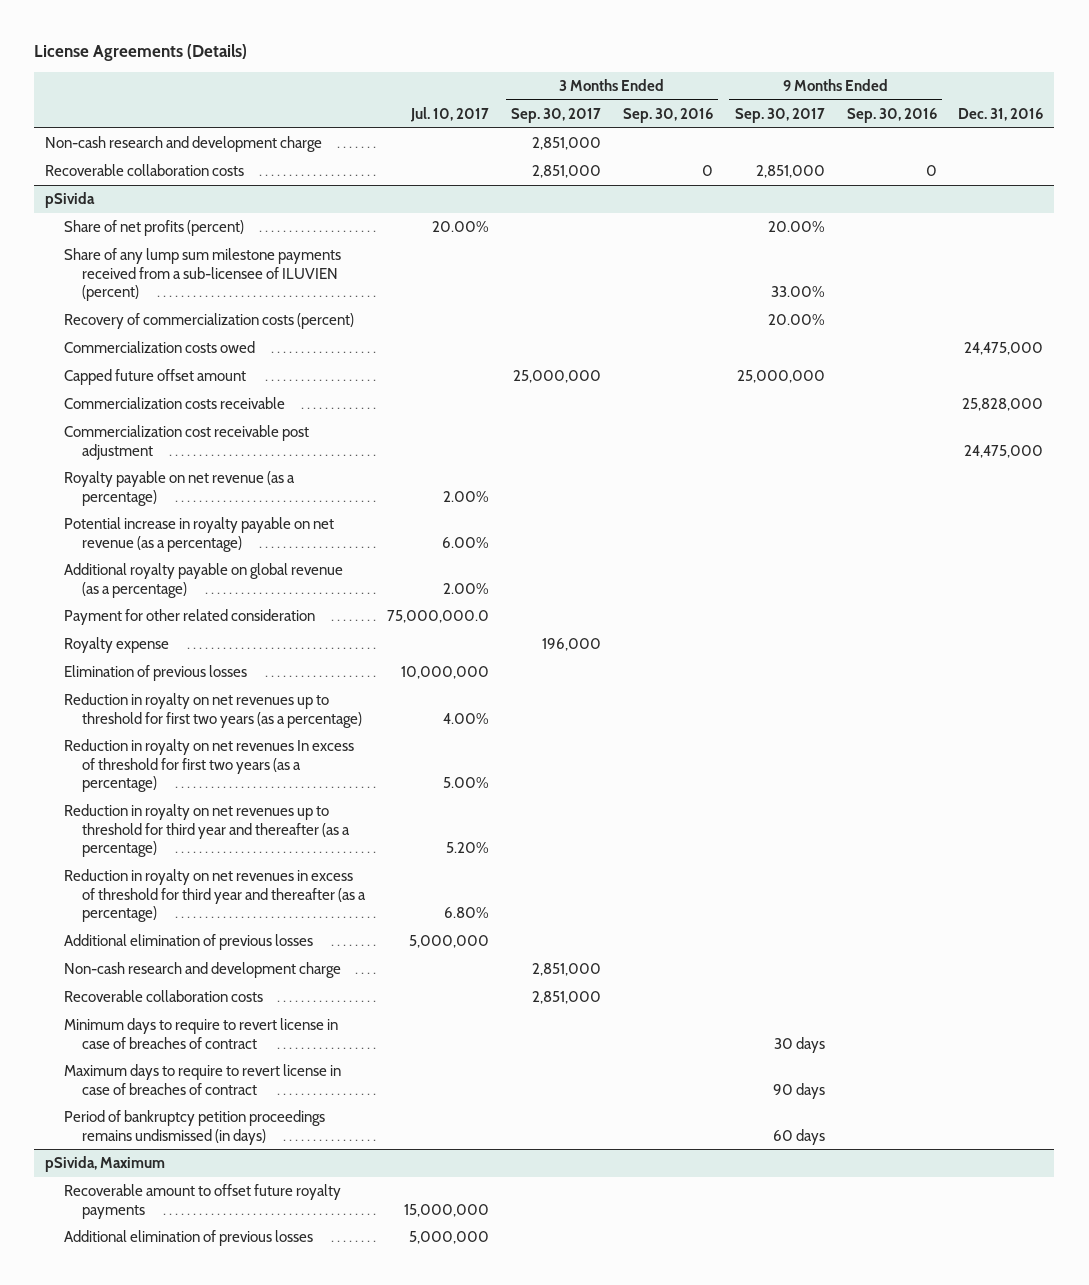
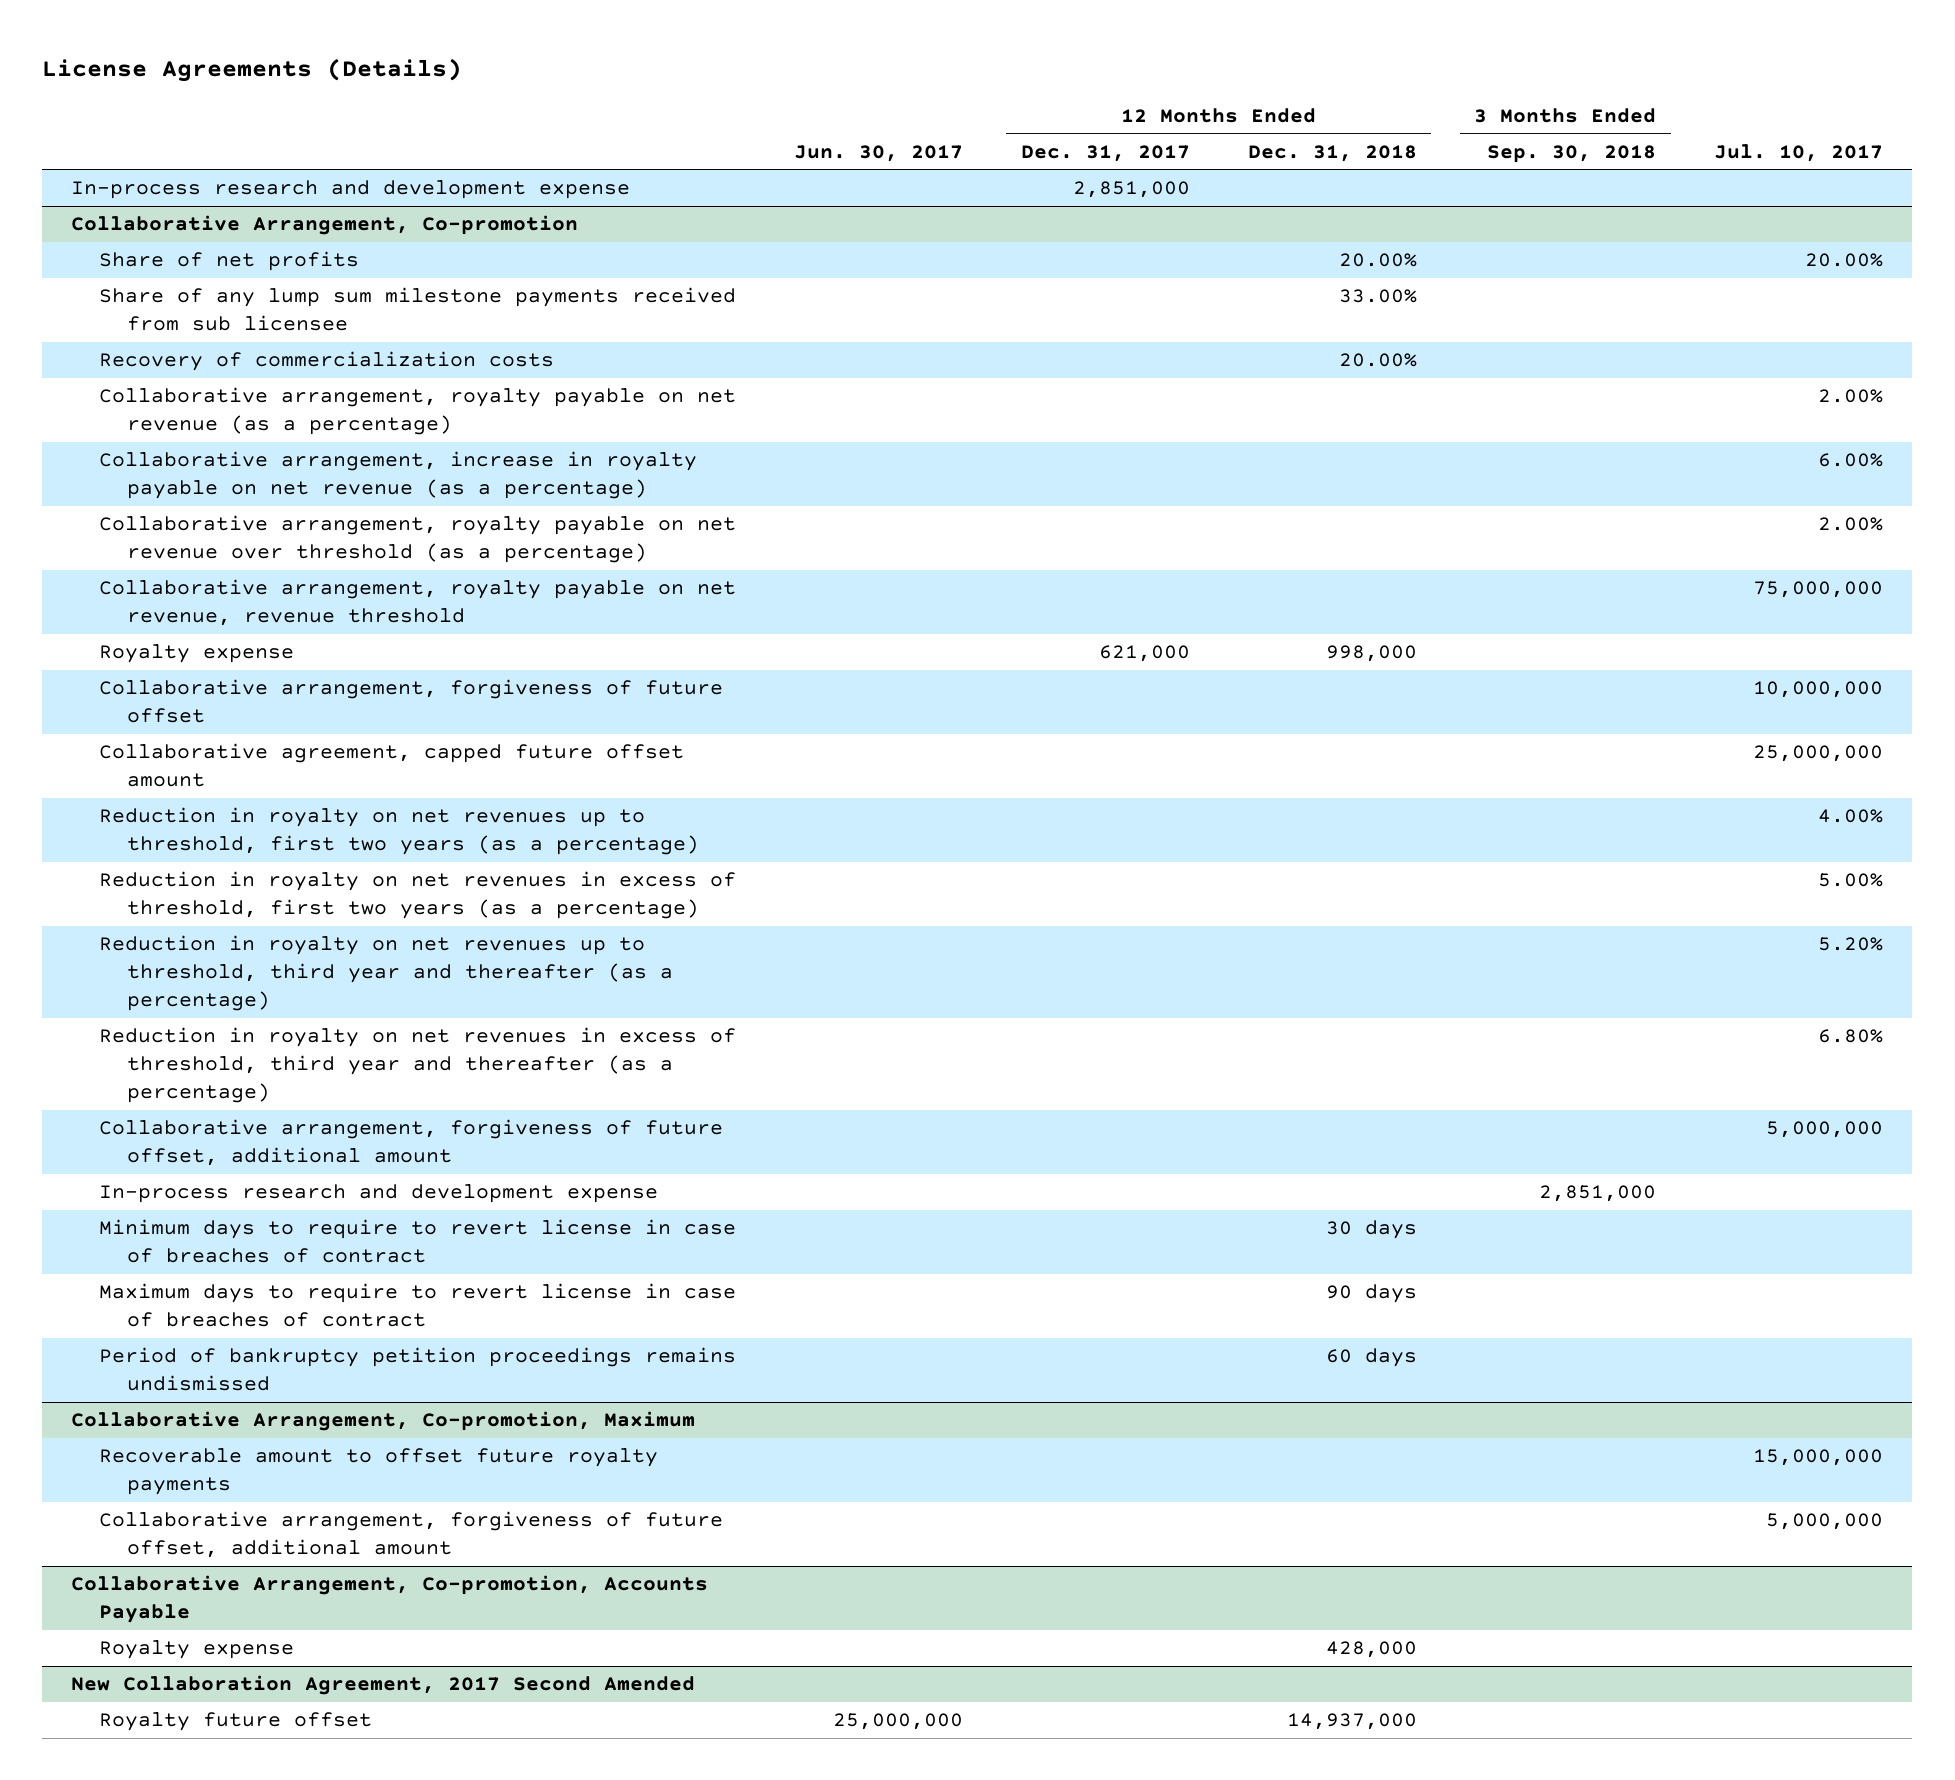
- | Jul. 10, 2017 | 3 Months Ended Sep. 30, 2017 | 3 Months Ended Sep. 30, 2016 | 9 Months Ended Sep. 30, 2017 | 9 Months Ended Sep. 30, 2016 | Dec. 31, 2016
+ | Jun. 30, 2017 | 12 Months Ended Dec. 31, 2017 | 12 Months Ended Dec. 31, 2018 | 3 Months Ended Sep. 30, 2018 | Jul. 10, 2017
- Non-cash research and development charge | | 2,851,000 | | | |
- Recoverable collaboration costs | | 2,851,000 | 0 | 2,851,000 | 0 |
- pSivida
- Share of net profits (percent) | 20.00% | | | 20.00% | |
- Share of any lump sum milestone payments received from a sub-licensee of ILUVIEN (percent) | | | | 33.00% | |
- Recovery of commercialization costs (percent) | | | | 20.00% | |
- Commercialization costs owed | | | | | | 24,475,000
- Capped future offset amount | | 25,000,000 | | 25,000,000 | |
- Commercialization costs receivable | | | | | | 25,828,000
- Commercialization cost receivable post adjustment | | | | | | 24,475,000
- Royalty payable on net revenue (as a percentage) | 2.00% | | | | |
- Potential increase in royalty payable on net revenue (as a percentage) | 6.00% | | | | |
- Additional royalty payable on global revenue (as a percentage) | 2.00% | | | | |
- Payment for other related consideration | 75,000,000.0 | | | | |
+ In-process research and development expense | | 2,851,000 | | |
+ Collaborative Arrangement, Co-promotion
+ Share of net profits | | | 20.00% | | 20.00%
+ Share of any lump sum milestone payments received from sub licensee | | | 33.00% | |
+ Recovery of commercialization costs | | | 20.00% | |
+ Collaborative arrangement, royalty payable on net revenue (as a percentage) | | | | | 2.00%
+ Collaborative arrangement, increase in royalty payable on net revenue (as a percentage) | | | | | 6.00%
+ Collaborative arrangement, royalty payable on net revenue over threshold (as a percentage) | | | | | 2.00%
+ Collaborative arrangement, royalty payable on net revenue, revenue threshold | | | | | 75,000,000
- Elimination of previous losses | 10,000,000 | | | | |
- Reduction in royalty on net revenues up to threshold for first two years (as a percentage) | 4.00% | | | | |
- Reduction in royalty on net revenues In excess of threshold for first two years (as a percentage) | 5.00% | | | | |
- Reduction in royalty on net revenues up to threshold for third year and thereafter (as a percentage) | 5.20% | | | | |
- Reduction in royalty on net revenues in excess of threshold for third year and thereafter (as a percentage) | 6.80% | | | | |
- Additional elimination of previous losses | 5,000,000 | | | | |
- Non-cash research and development charge | | 2,851,000 | | | |
- Recoverable collaboration costs | | 2,851,000 | | | |
+ Collaborative arrangement, forgiveness of future offset | | | | | 10,000,000
+ Collaborative agreement, capped future offset amount | | | | | 25,000,000
+ Reduction in royalty on net revenues up to threshold, first two years (as a percentage) | | | | | 4.00%
+ Reduction in royalty on net revenues in excess of threshold, first two years (as a percentage) | | | | | 5.00%
+ Reduction in royalty on net revenues up to threshold, third year and thereafter (as a percentage) | | | | | 5.20%
+ Reduction in royalty on net revenues in excess of threshold, third year and thereafter (as a percentage) | | | | | 6.80%
+ Collaborative arrangement, forgiveness of future offset, additional amount | | | | | 5,000,000
+ In-process research and development expense | | | | 2,851,000 |
- Period of bankruptcy petition proceedings remains undismissed (in days) | | | | 60 days | |
- pSivida, Maximum
+ Period of bankruptcy petition proceedings remains undismissed | | | 60 days | |
+ Collaborative Arrangement, Co-promotion, Maximum
- Additional elimination of previous losses | 5,000,000 | | | | |
+ Collaborative arrangement, forgiveness of future offset, additional amount | | | | | 5,000,000
+ Collaborative Arrangement, Co-promotion, Accounts Payable
+ Royalty expense | | | 428,000 | |
+ New Collaboration Agreement, 2017 Second Amended
+ Royalty future offset | 25,000,000 | | 14,937,000 | |

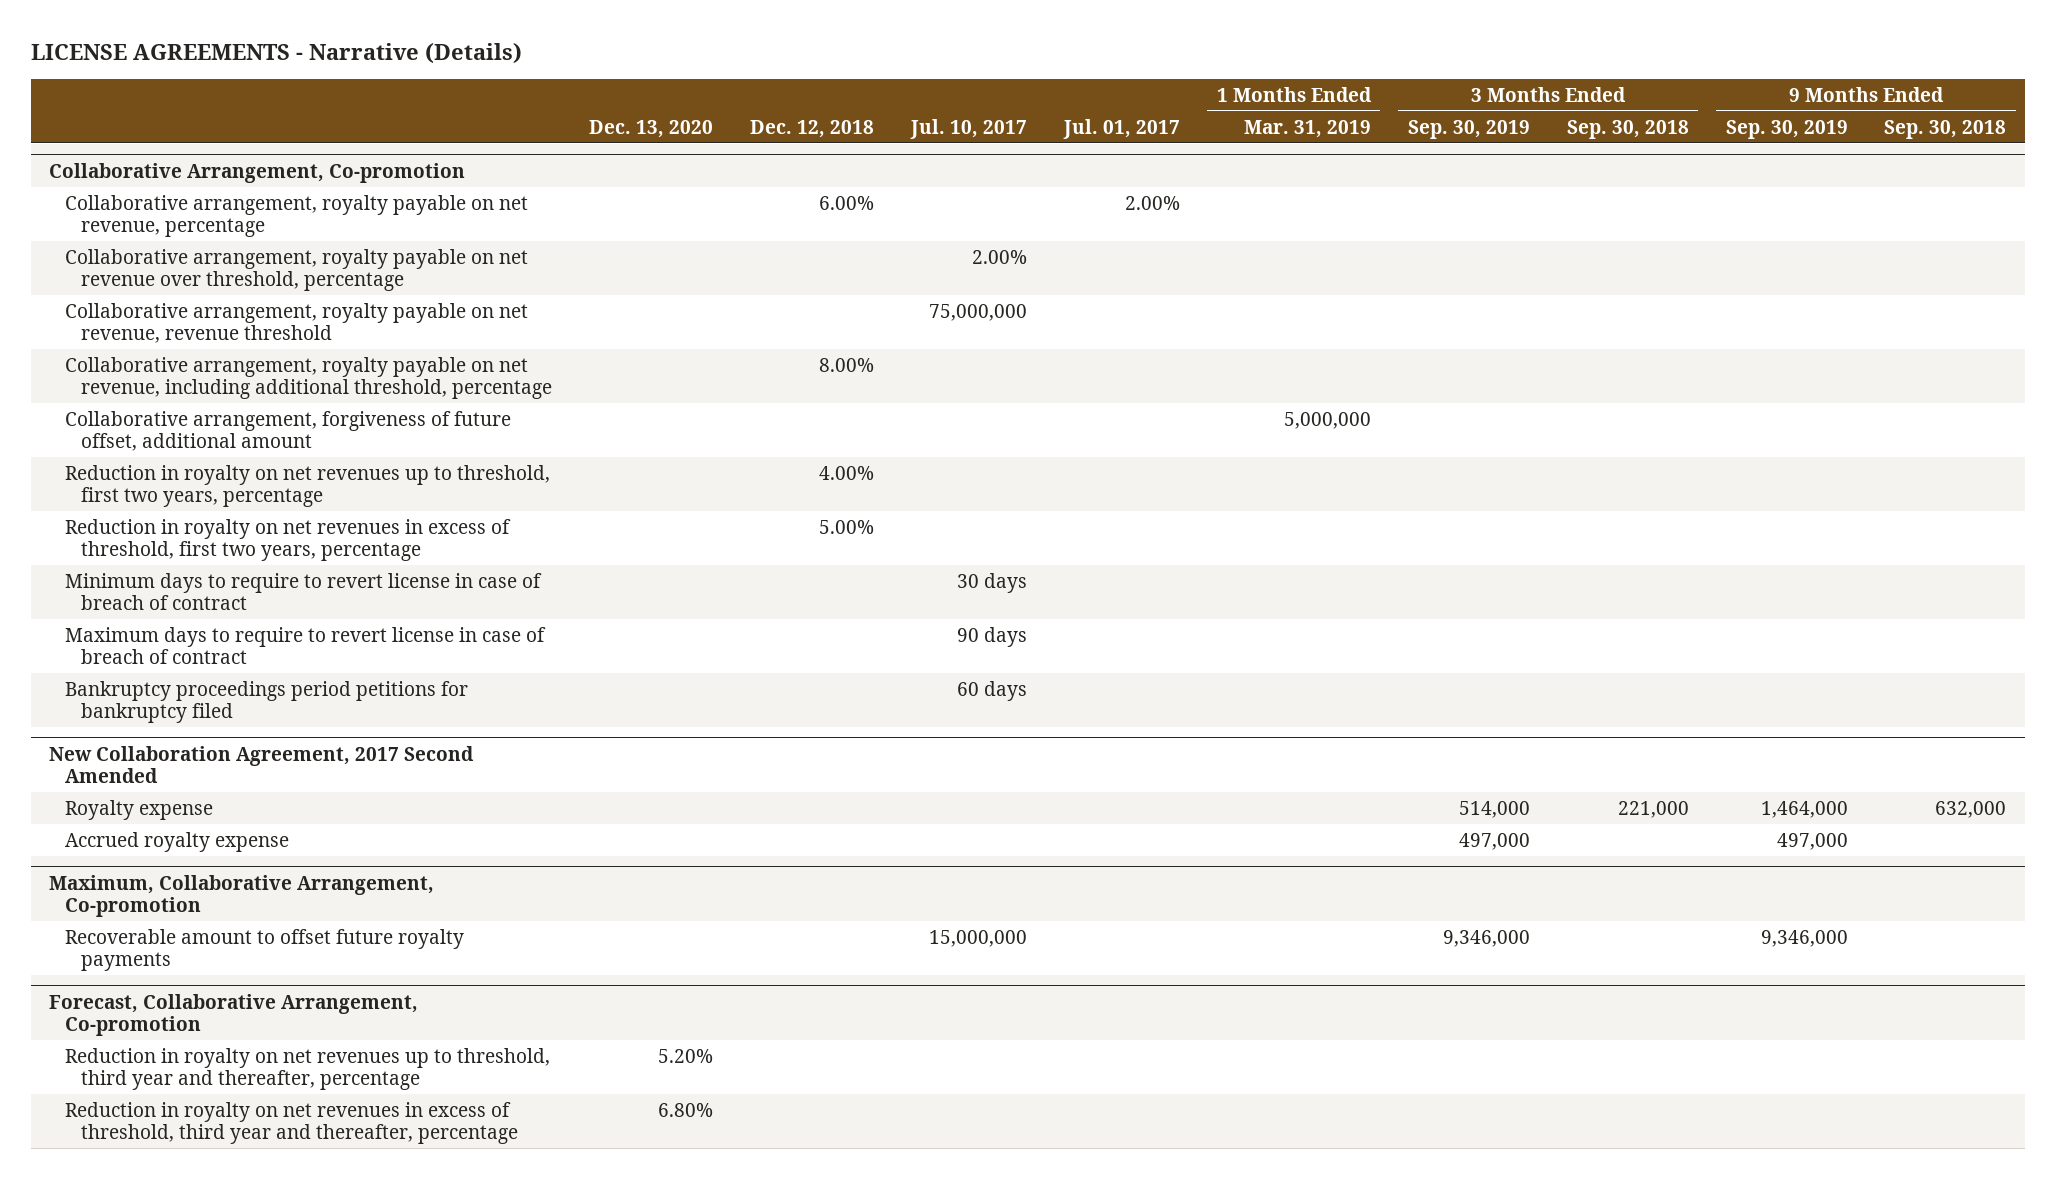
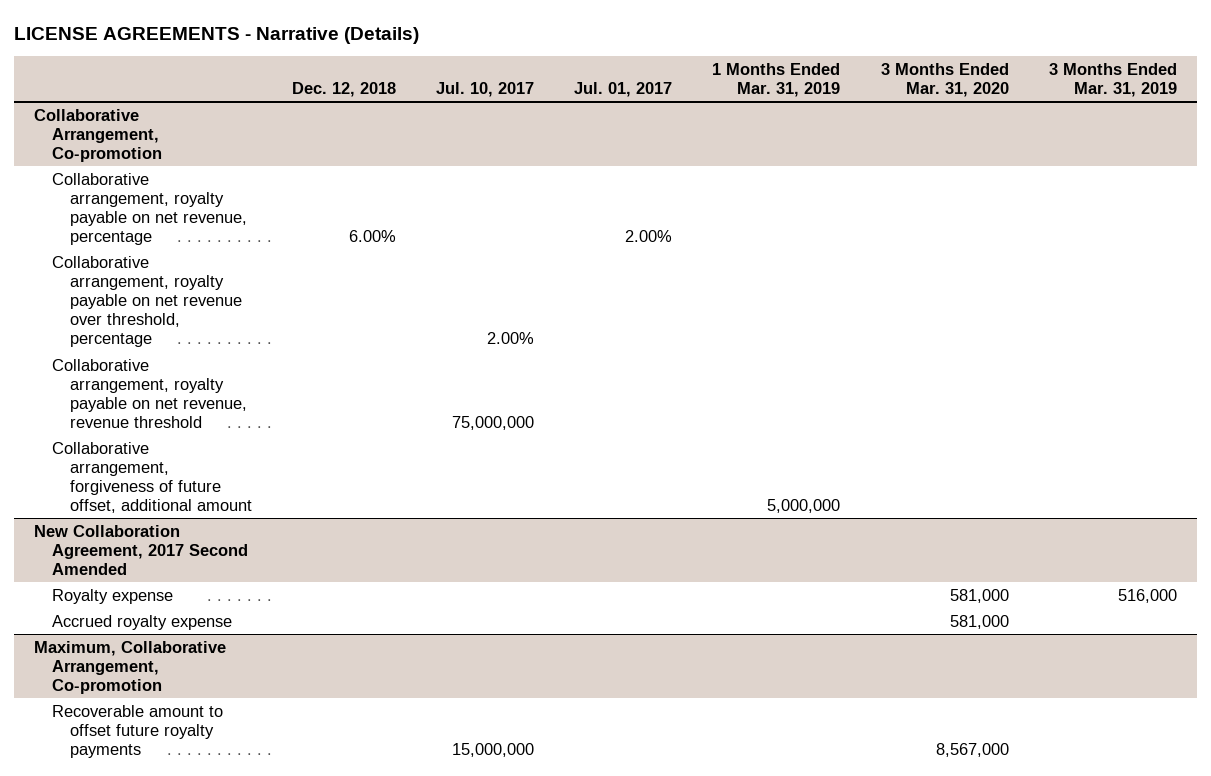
- | Dec. 13, 2020 | Dec. 12, 2018 | Jul. 10, 2017 | Jul. 01, 2017 | 1 Months Ended Mar. 31, 2019 | 3 Months Ended Sep. 30, 2019 | 3 Months Ended Sep. 30, 2018 | 9 Months Ended Sep. 30, 2019 | 9 Months Ended Sep. 30, 2018
+ | Dec. 12, 2018 | Jul. 10, 2017 | Jul. 01, 2017 | 1 Months Ended Mar. 31, 2019 | 3 Months Ended Mar. 31, 2020 | 3 Months Ended Mar. 31, 2019
@ Collaborative Arrangement, Co-promotion
- Collaborative arrangement, royalty payable on net revenue, including additional threshold, percentage | | 8.00% | | | | | | |
- Reduction in royalty on net revenues up to threshold, first two years, percentage | | 4.00% | | | | | | |
- Reduction in royalty on net revenues in excess of threshold, first two years, percentage | | 5.00% | | | | | | |
- Minimum days to require to revert license in case of breach of contract | | | 30 days | | | | | |
- Maximum days to require to revert license in case of breach of contract | | | 90 days | | | | | |
- Bankruptcy proceedings period petitions for bankruptcy filed | | | 60 days | | | | | |
- Forecast, Collaborative Arrangement, Co-promotion
- Reduction in royalty on net revenues up to threshold, third year and thereafter, percentage | 5.20% | | | | | | | |
- Reduction in royalty on net revenues in excess of threshold, third year and thereafter, percentage | 6.80% | | | | | | | |

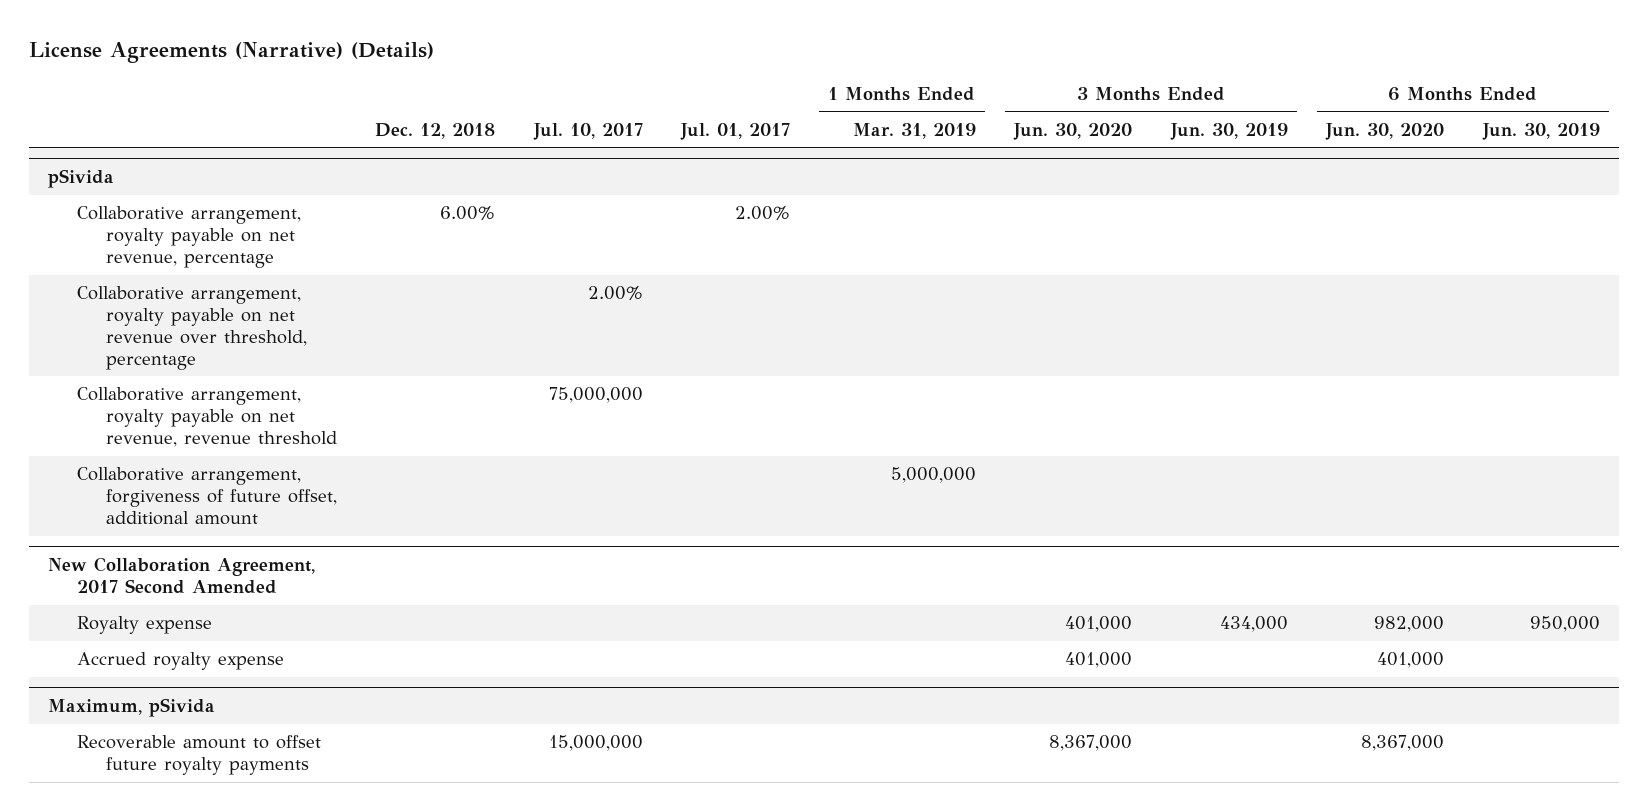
- LICENSE AGREEMENTS - Narrative (Details)
+ License Agreements (Narrative) (Details)
- | Dec. 12, 2018 | Jul. 10, 2017 | Jul. 01, 2017 | 1 Months Ended Mar. 31, 2019 | 3 Months Ended Mar. 31, 2020 | 3 Months Ended Mar. 31, 2019
+ | Dec. 12, 2018 | Jul. 10, 2017 | Jul. 01, 2017 | 1 Months Ended Mar. 31, 2019 | 3 Months Ended Jun. 30, 2020 | 3 Months Ended Jun. 30, 2019 | 6 Months Ended Jun. 30, 2020 | 6 Months Ended Jun. 30, 2019
- Collaborative Arrangement, Co-promotion
+ pSivida
- Maximum, Collaborative Arrangement, Co-promotion
+ Maximum, pSivida

